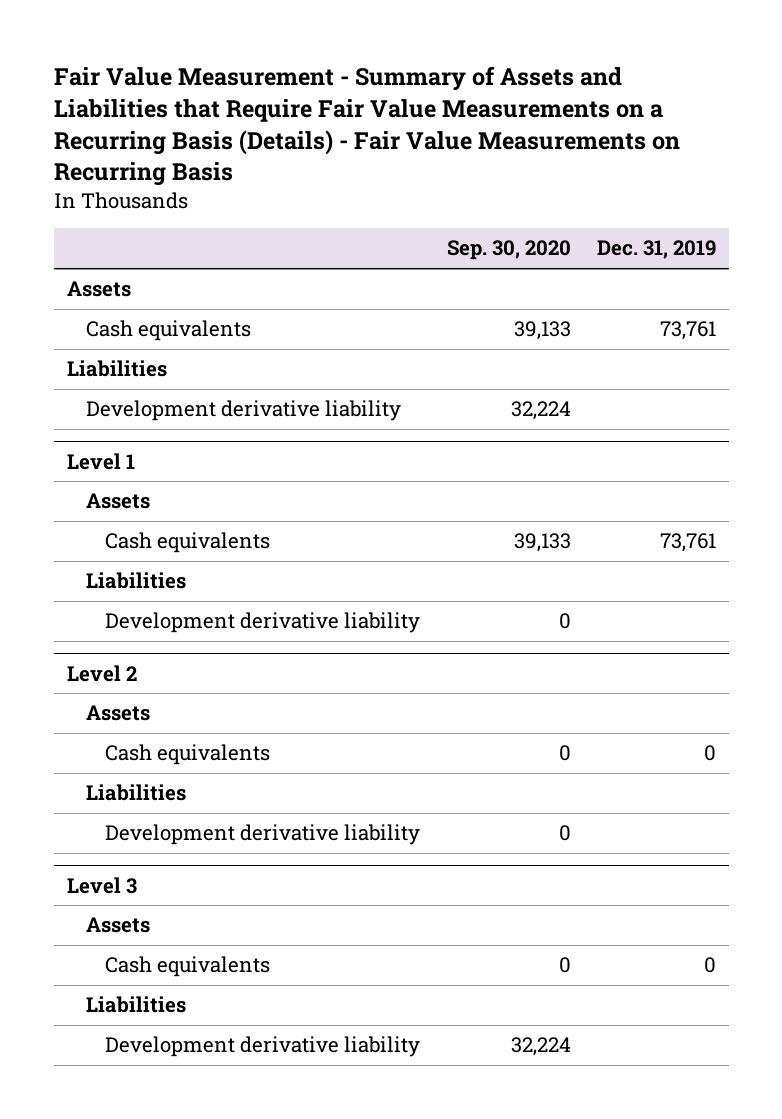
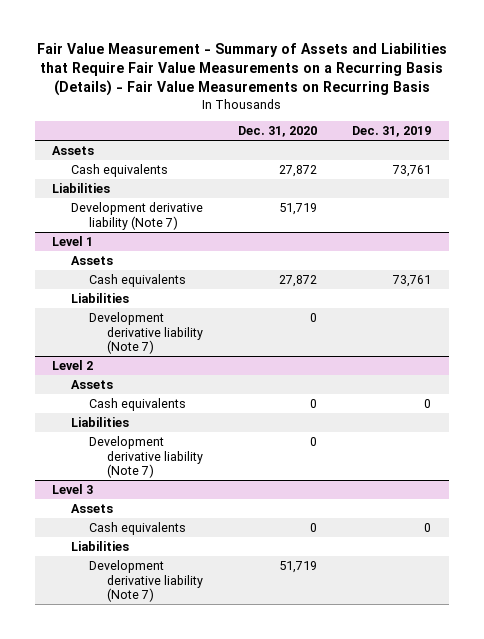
- | Sep. 30, 2020 | Dec. 31, 2019
+ | Dec. 31, 2020 | Dec. 31, 2019
- Development derivative liability | 32,224 |
+ Development derivative liability (Note 7) | 51,719 |
@ Level 1
- Development derivative liability | 0 |
+ Development derivative liability (Note 7) | 0 |
@ Level 2
- Development derivative liability | 0 |
+ Development derivative liability (Note 7) | 0 |
@ Level 3
- Development derivative liability | 32,224 |
+ Development derivative liability (Note 7) | 51,719 |

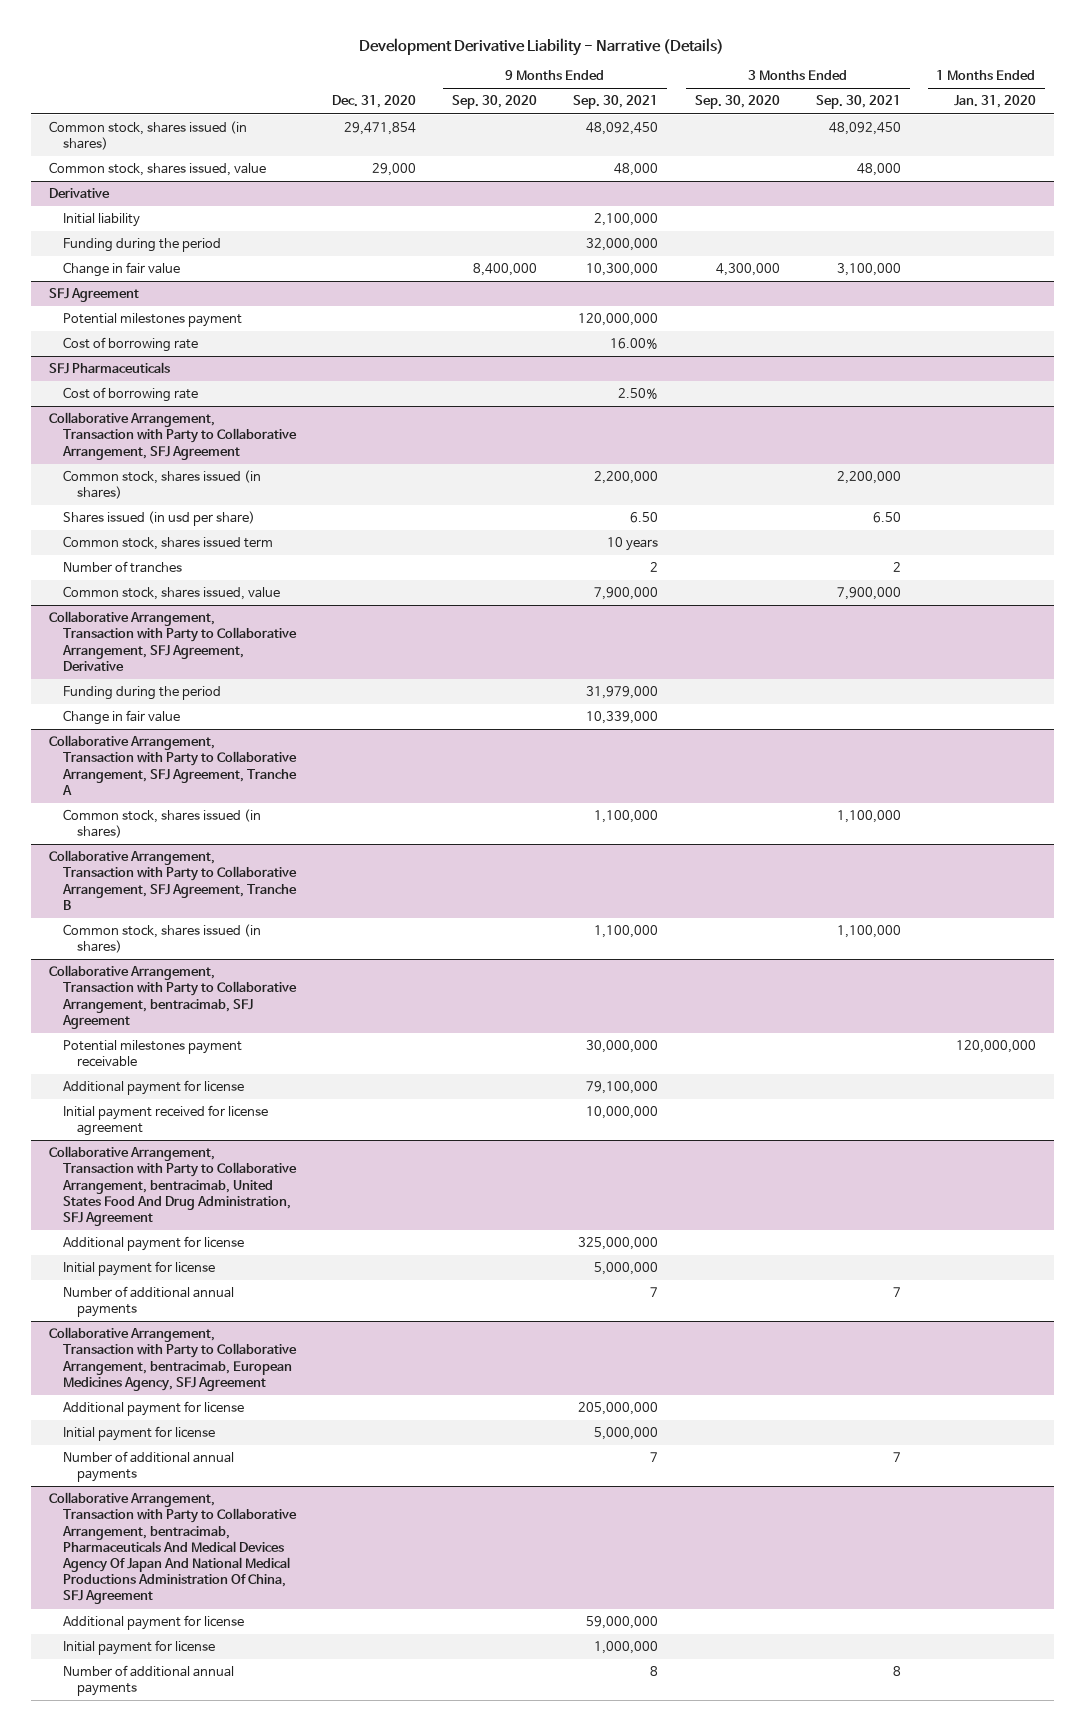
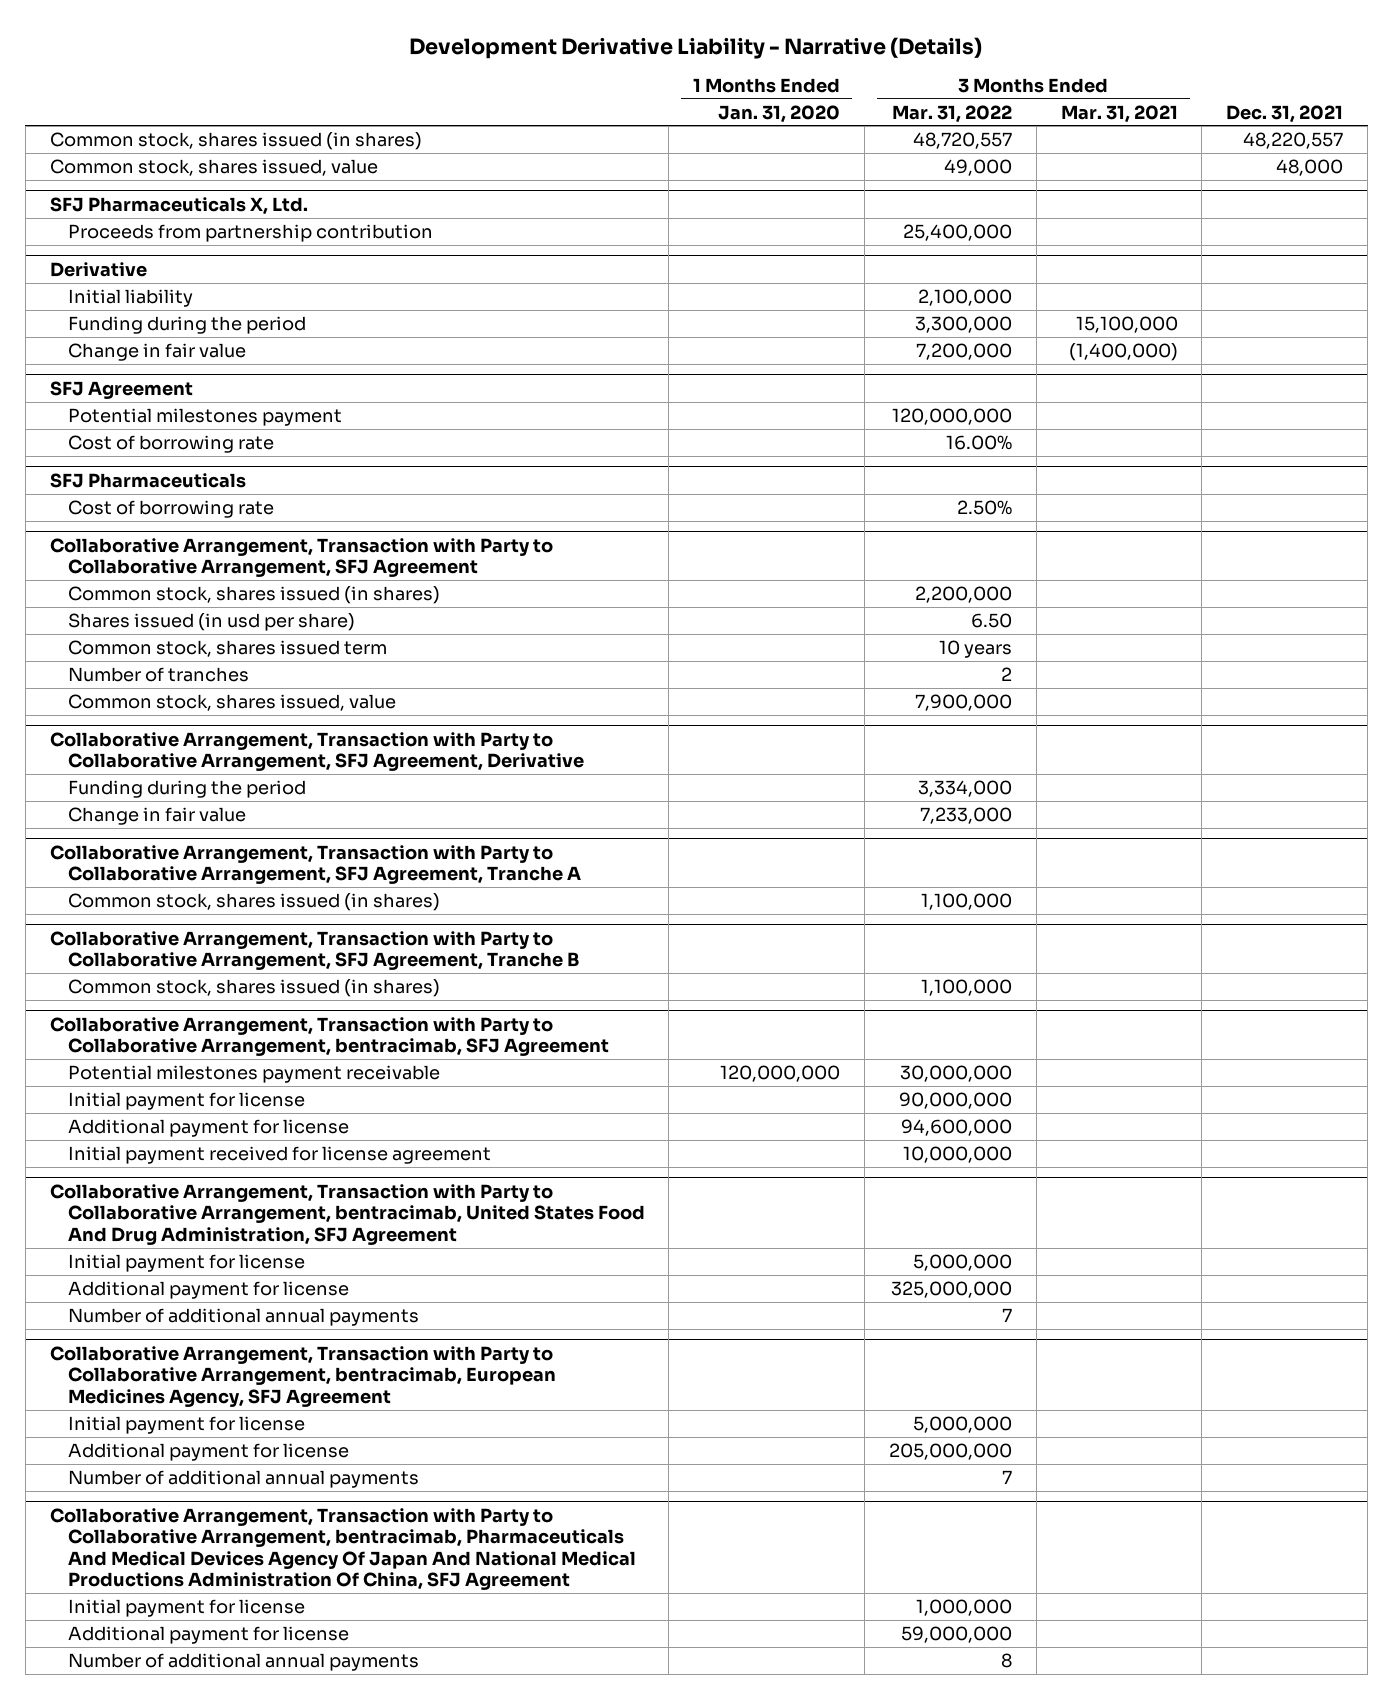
- | Dec. 31, 2020 | 9 Months Ended Sep. 30, 2020 | 9 Months Ended Sep. 30, 2021 | 3 Months Ended Sep. 30, 2020 | 3 Months Ended Sep. 30, 2021 | 1 Months Ended Jan. 31, 2020
+ | 1 Months Ended Jan. 31, 2020 | 3 Months Ended Mar. 31, 2022 | 3 Months Ended Mar. 31, 2021 | Dec. 31, 2021
+ SFJ Pharmaceuticals X, Ltd.
+ Proceeds from partnership contribution | | 25,400,000 | |
@ Collaborative Arrangement, Transaction with Party to Collaborative Arrangement, bentracimab, SFJ Agreement
+ Initial payment for license | | 90,000,000 | |
@ Collaborative Arrangement, Transaction with Party to Collaborative Arrangement, bentracimab, United States Food And Drug Administration, SFJ Agreement
moved down: Additional payment for license | | 325,000,000 | |
@ Collaborative Arrangement, Transaction with Party to Collaborative Arrangement, bentracimab, European Medicines Agency, SFJ Agreement
moved down: Additional payment for license | | 205,000,000 | |
@ Collaborative Arrangement, Transaction with Party to Collaborative Arrangement, bentracimab, Pharmaceuticals And Medical Devices Agency Of Japan And National Medical Productions Administration Of China, SFJ Agreement
moved down: Additional payment for license | | 59,000,000 | |

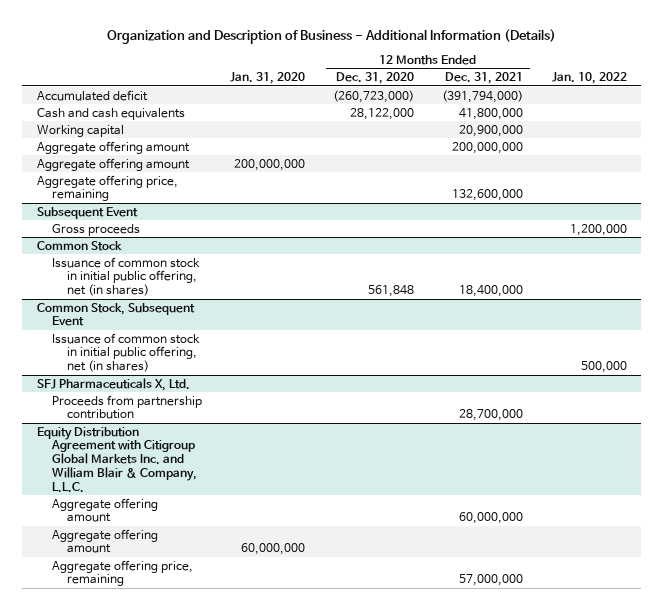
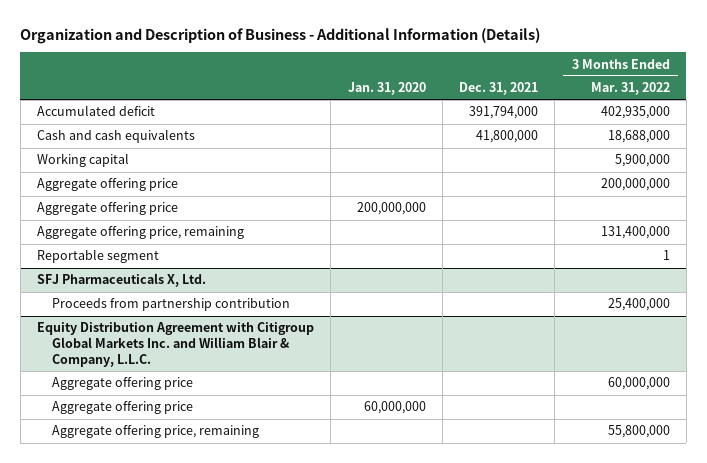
- | Jan. 31, 2020 | 12 Months Ended Dec. 31, 2020 | 12 Months Ended Dec. 31, 2021 | Jan. 10, 2022
+ | Jan. 31, 2020 | Dec. 31, 2021 | 3 Months Ended Mar. 31, 2022
- Aggregate offering amount | | | 200,000,000 |
- Aggregate offering amount | 200,000,000 | | |
+ Aggregate offering price | | | 200,000,000
+ Aggregate offering price | 200,000,000 | |
- Subsequent Event
- Gross proceeds | | | | 1,200,000
- Common Stock
- Issuance of common stock in initial public offering, net (in shares) | | 561,848 | 18,400,000 |
- Common Stock, Subsequent Event
- Issuance of common stock in initial public offering, net (in shares) | | | | 500,000
+ Reportable segment | | | 1
@ Equity Distribution Agreement with Citigroup Global Markets Inc. and William Blair & Company, L.L.C.
- Aggregate offering amount | | | 60,000,000 |
- Aggregate offering amount | 60,000,000 | | |
+ Aggregate offering price | | | 60,000,000
+ Aggregate offering price | 60,000,000 | |

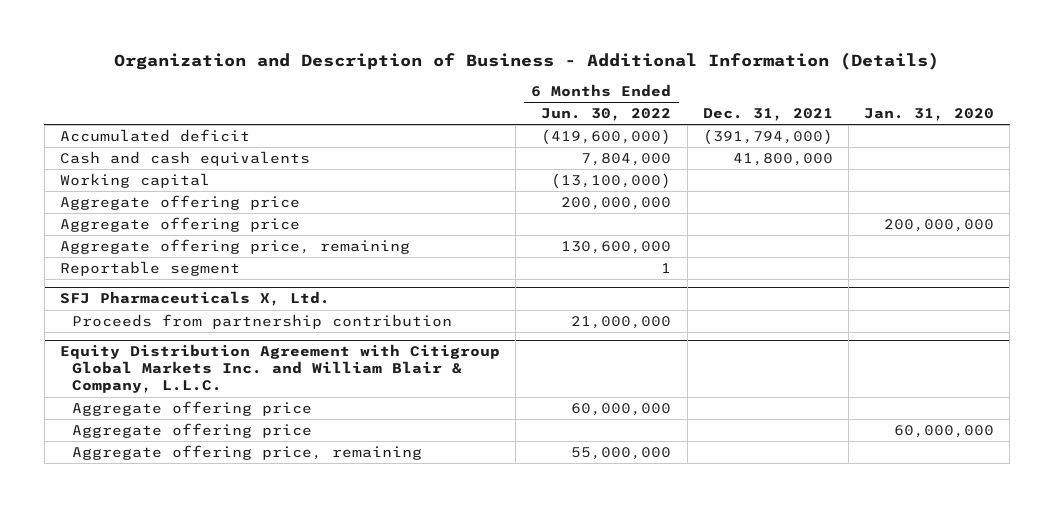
- | Jan. 31, 2020 | Dec. 31, 2021 | 3 Months Ended Mar. 31, 2022
+ | 6 Months Ended Jun. 30, 2022 | Dec. 31, 2021 | Jan. 31, 2020
- Accumulated deficit | | 391,794,000 | 402,935,000
+ Accumulated deficit | (419,600,000) | (391,794,000) |

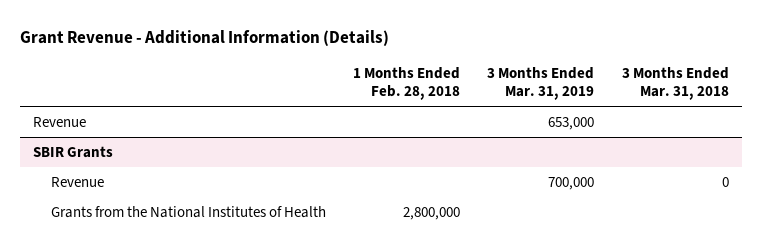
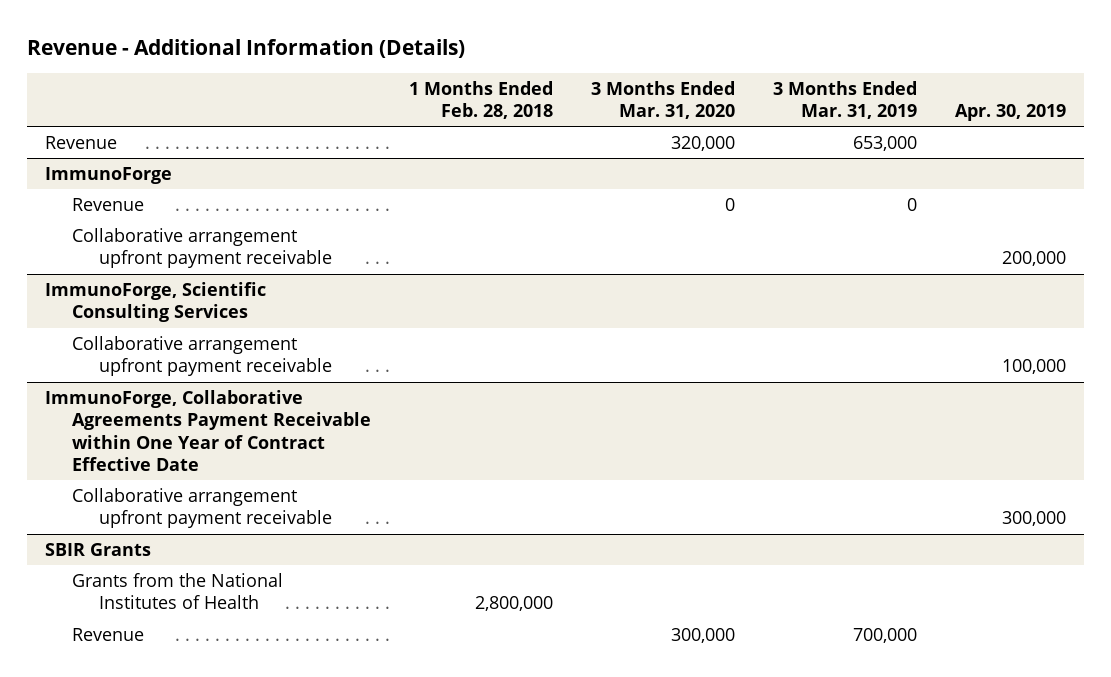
- Grant Revenue - Additional Information (Details)
+ Revenue - Additional Information (Details)
- | 1 Months Ended Feb. 28, 2018 | 3 Months Ended Mar. 31, 2019 | 3 Months Ended Mar. 31, 2018
+ | 1 Months Ended Feb. 28, 2018 | 3 Months Ended Mar. 31, 2020 | 3 Months Ended Mar. 31, 2019 | Apr. 30, 2019
+ ImmunoForge
+ Revenue | | 0 | 0 |
+ Collaborative arrangement upfront payment receivable | | | | 200,000
+ ImmunoForge, Scientific Consulting Services
+ Collaborative arrangement upfront payment receivable | | | | 100,000
+ ImmunoForge, Collaborative Agreements Payment Receivable within One Year of Contract Effective Date
+ Collaborative arrangement upfront payment receivable | | | | 300,000
@ SBIR Grants
moved down: Revenue | | 300,000 | 700,000 |

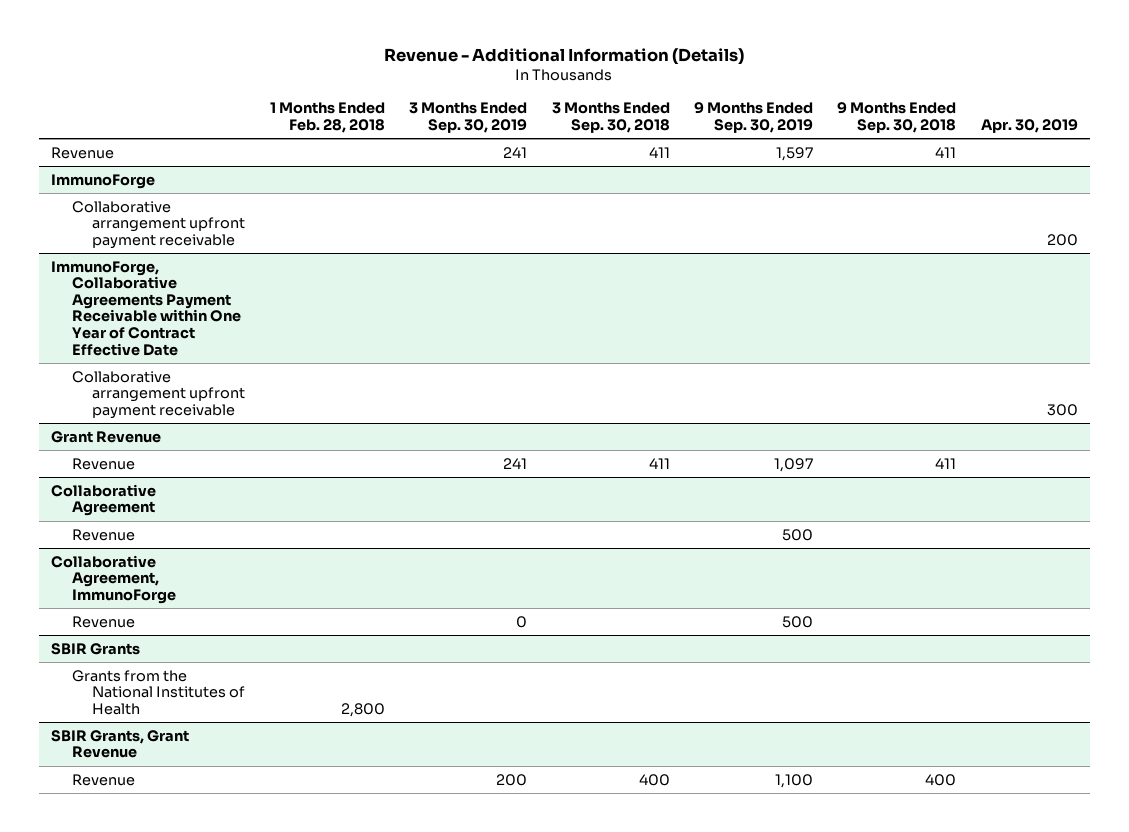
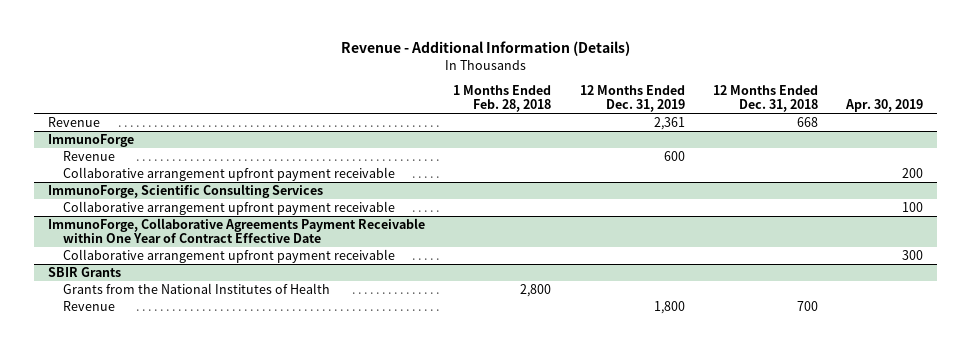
- | 1 Months Ended Feb. 28, 2018 | 3 Months Ended Sep. 30, 2019 | 3 Months Ended Sep. 30, 2018 | 9 Months Ended Sep. 30, 2019 | 9 Months Ended Sep. 30, 2018 | Apr. 30, 2019
+ | 1 Months Ended Feb. 28, 2018 | 12 Months Ended Dec. 31, 2019 | 12 Months Ended Dec. 31, 2018 | Apr. 30, 2019
@ ImmunoForge
+ Revenue | | 600 | |
+ ImmunoForge, Scientific Consulting Services
+ Collaborative arrangement upfront payment receivable | | | | 100
- Grant Revenue
- Revenue | | 241 | 411 | 1,097 | 411 |
- Collaborative Agreement
- Revenue | | | | 500 | |
- Collaborative Agreement, ImmunoForge
- Revenue | | 0 | | 500 | |
- SBIR Grants, Grant Revenue
- Revenue | | 200 | 400 | 1,100 | 400 |
@ SBIR Grants
+ Revenue | | 1,800 | 700 |

